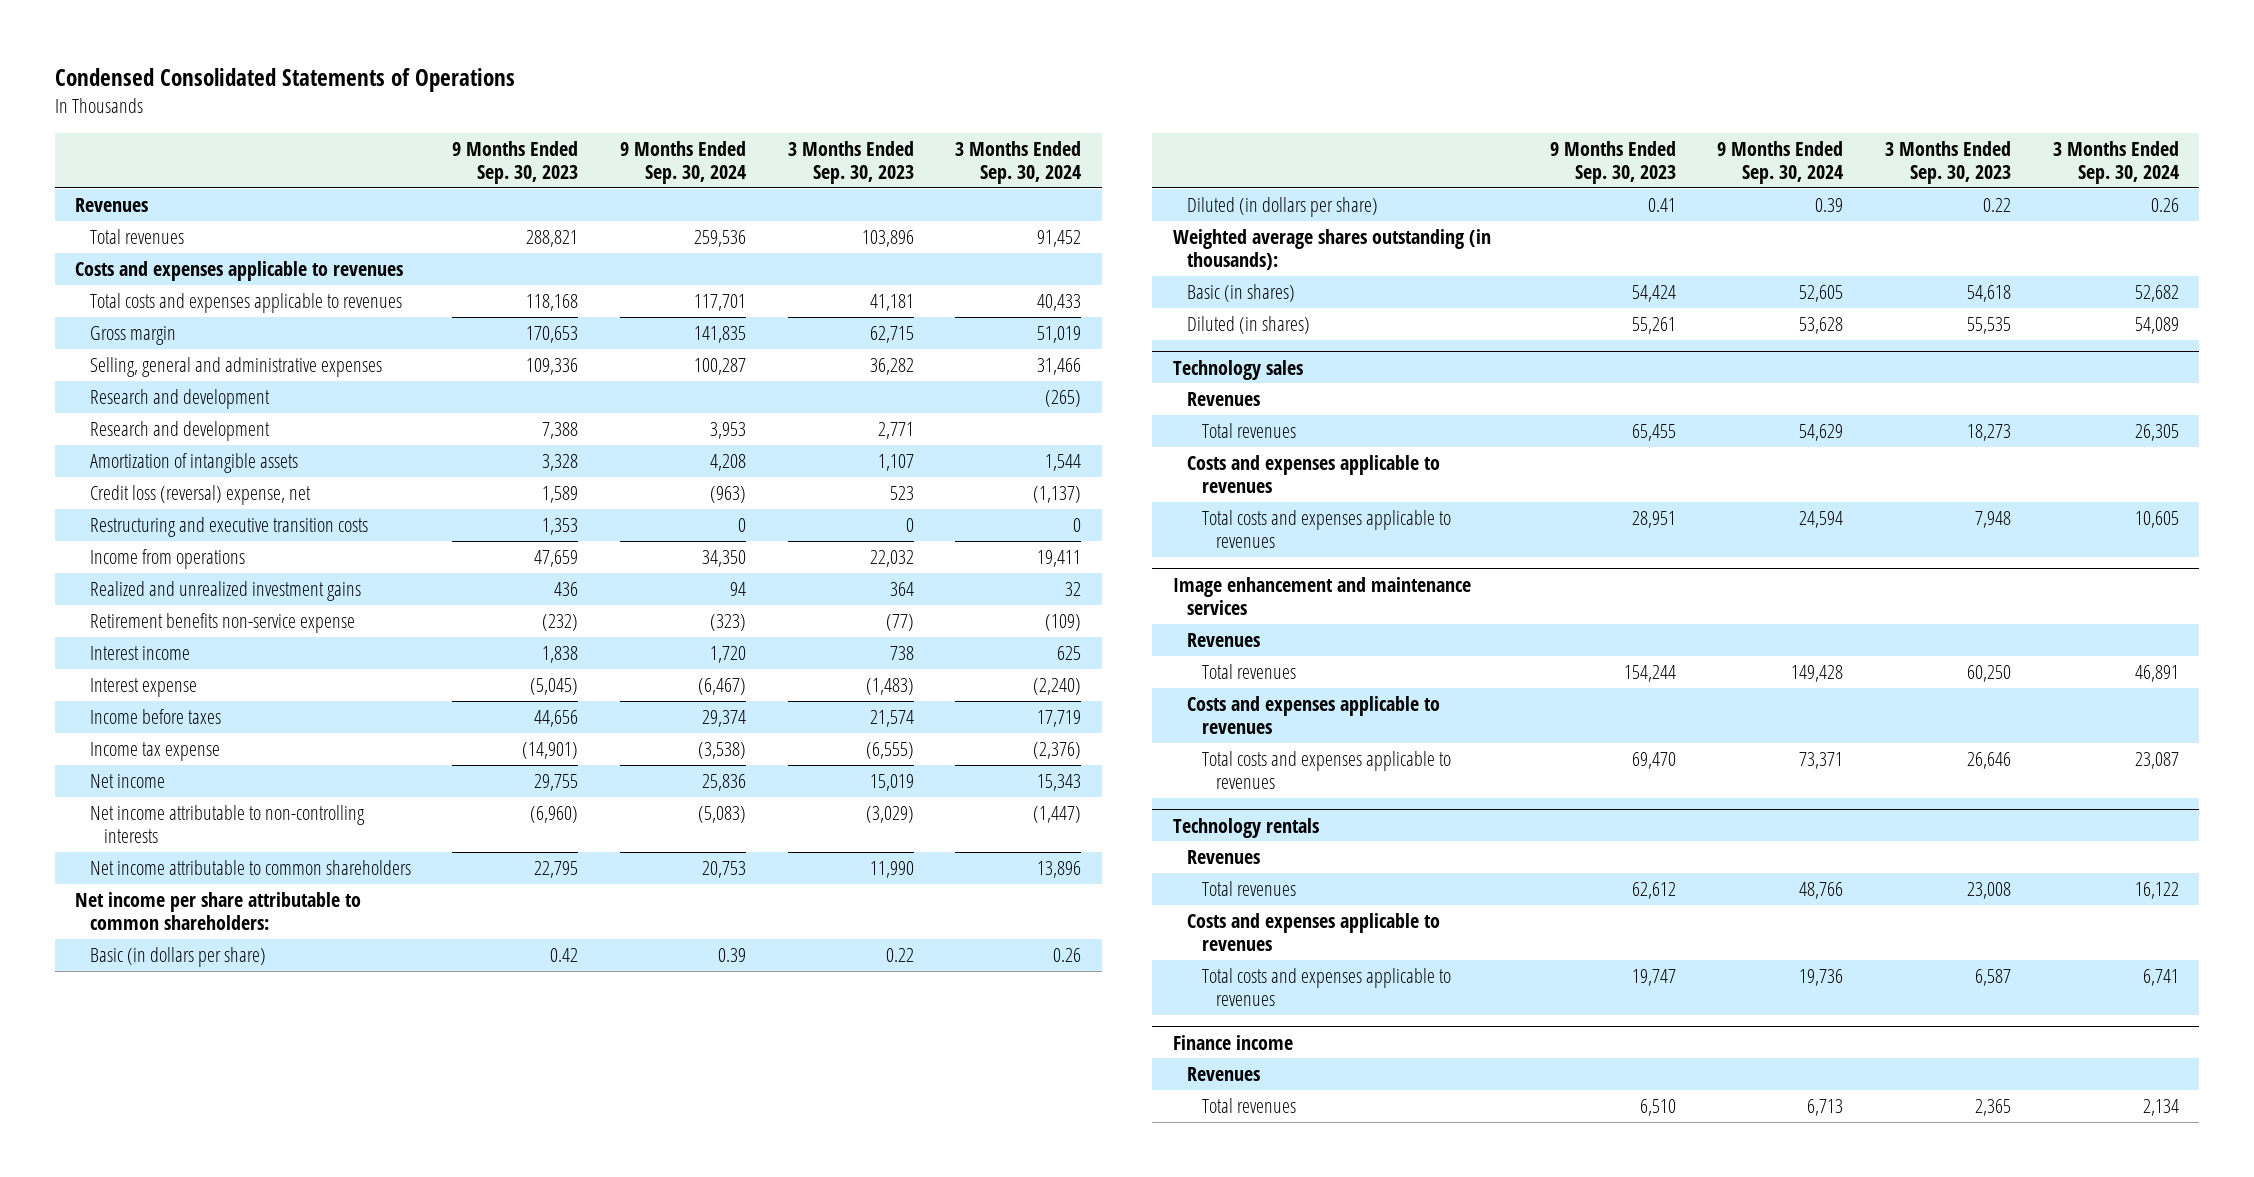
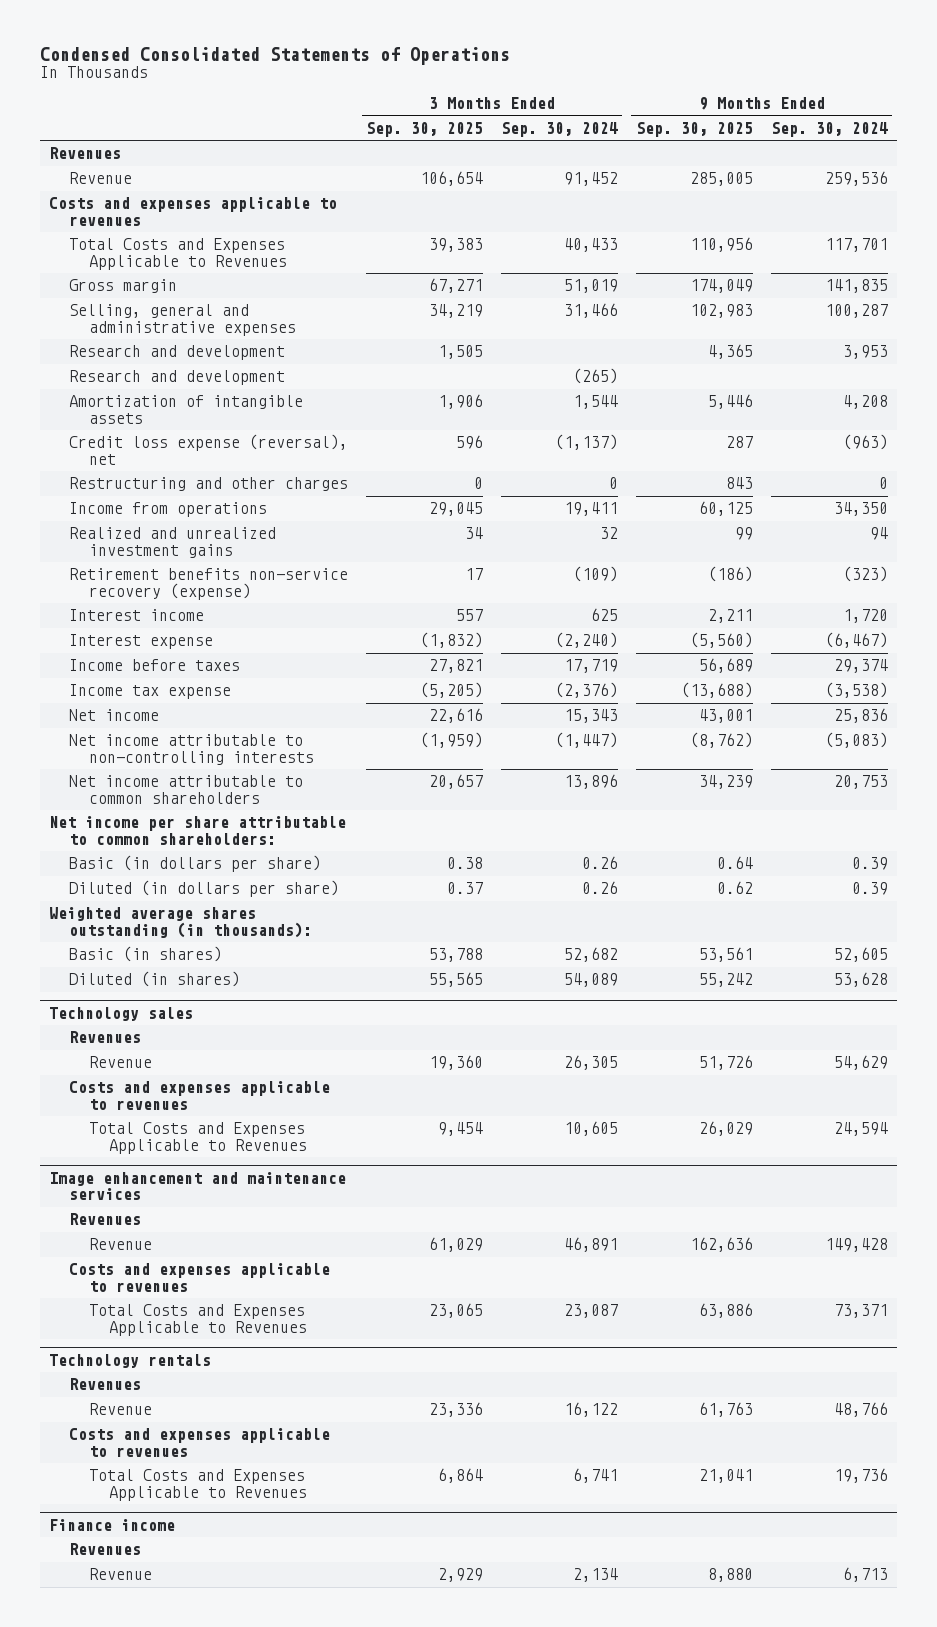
- | 9 Months Ended Sep. 30, 2023 | 9 Months Ended Sep. 30, 2024 | 3 Months Ended Sep. 30, 2023 | 3 Months Ended Sep. 30, 2024
+ | 3 Months Ended Sep. 30, 2025 | 3 Months Ended Sep. 30, 2024 | 9 Months Ended Sep. 30, 2025 | 9 Months Ended Sep. 30, 2024
- Total revenues | 288,821 | 259,536 | 103,896 | 91,452
+ Revenue | 106,654 | 91,452 | 285,005 | 259,536
- Total costs and expenses applicable to revenues | 118,168 | 117,701 | 41,181 | 40,433
+ Total Costs and Expenses Applicable to Revenues | 39,383 | 40,433 | 110,956 | 117,701
moved down: Research and development | | (265) | |
- Credit loss (reversal) expense, net | 1,589 | (963) | 523 | (1,137)
- Restructuring and executive transition costs | 1,353 | 0 | 0 | 0
+ Credit loss expense (reversal), net | 596 | (1,137) | 287 | (963)
+ Restructuring and other charges | 0 | 0 | 843 | 0
- Retirement benefits non-service expense | (232) | (323) | (77) | (109)
+ Retirement benefits non-service recovery (expense) | 17 | (109) | (186) | (323)
@ Technology sales
- Total revenues | 65,455 | 54,629 | 18,273 | 26,305
+ Revenue | 19,360 | 26,305 | 51,726 | 54,629
- Total costs and expenses applicable to revenues | 28,951 | 24,594 | 7,948 | 10,605
+ Total Costs and Expenses Applicable to Revenues | 9,454 | 10,605 | 26,029 | 24,594
@ Image enhancement and maintenance services
- Total revenues | 154,244 | 149,428 | 60,250 | 46,891
+ Revenue | 61,029 | 46,891 | 162,636 | 149,428
- Total costs and expenses applicable to revenues | 69,470 | 73,371 | 26,646 | 23,087
+ Total Costs and Expenses Applicable to Revenues | 23,065 | 23,087 | 63,886 | 73,371
@ Technology rentals
- Total revenues | 62,612 | 48,766 | 23,008 | 16,122
+ Revenue | 23,336 | 16,122 | 61,763 | 48,766
- Total costs and expenses applicable to revenues | 19,747 | 19,736 | 6,587 | 6,741
+ Total Costs and Expenses Applicable to Revenues | 6,864 | 6,741 | 21,041 | 19,736
@ Finance income
- Total revenues | 6,510 | 6,713 | 2,365 | 2,134
+ Revenue | 2,929 | 2,134 | 8,880 | 6,713

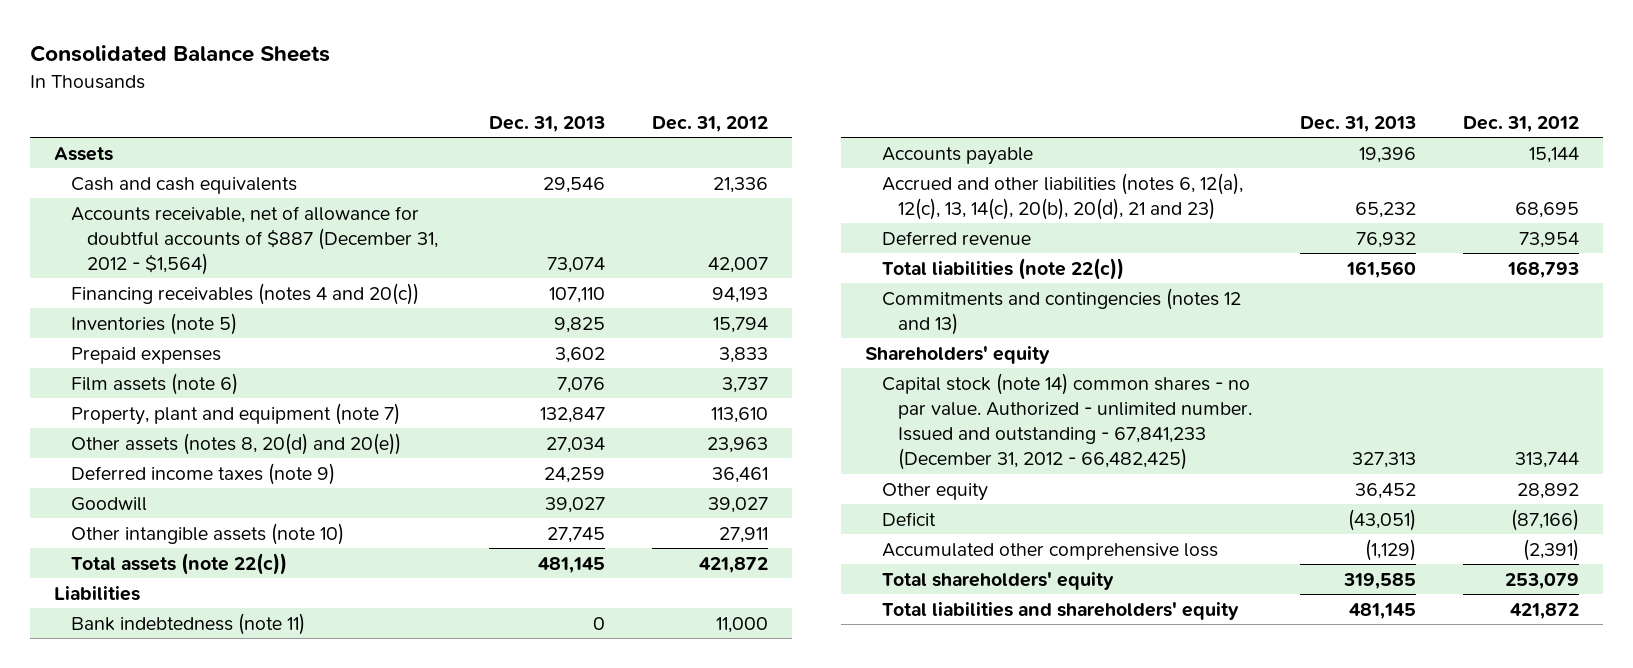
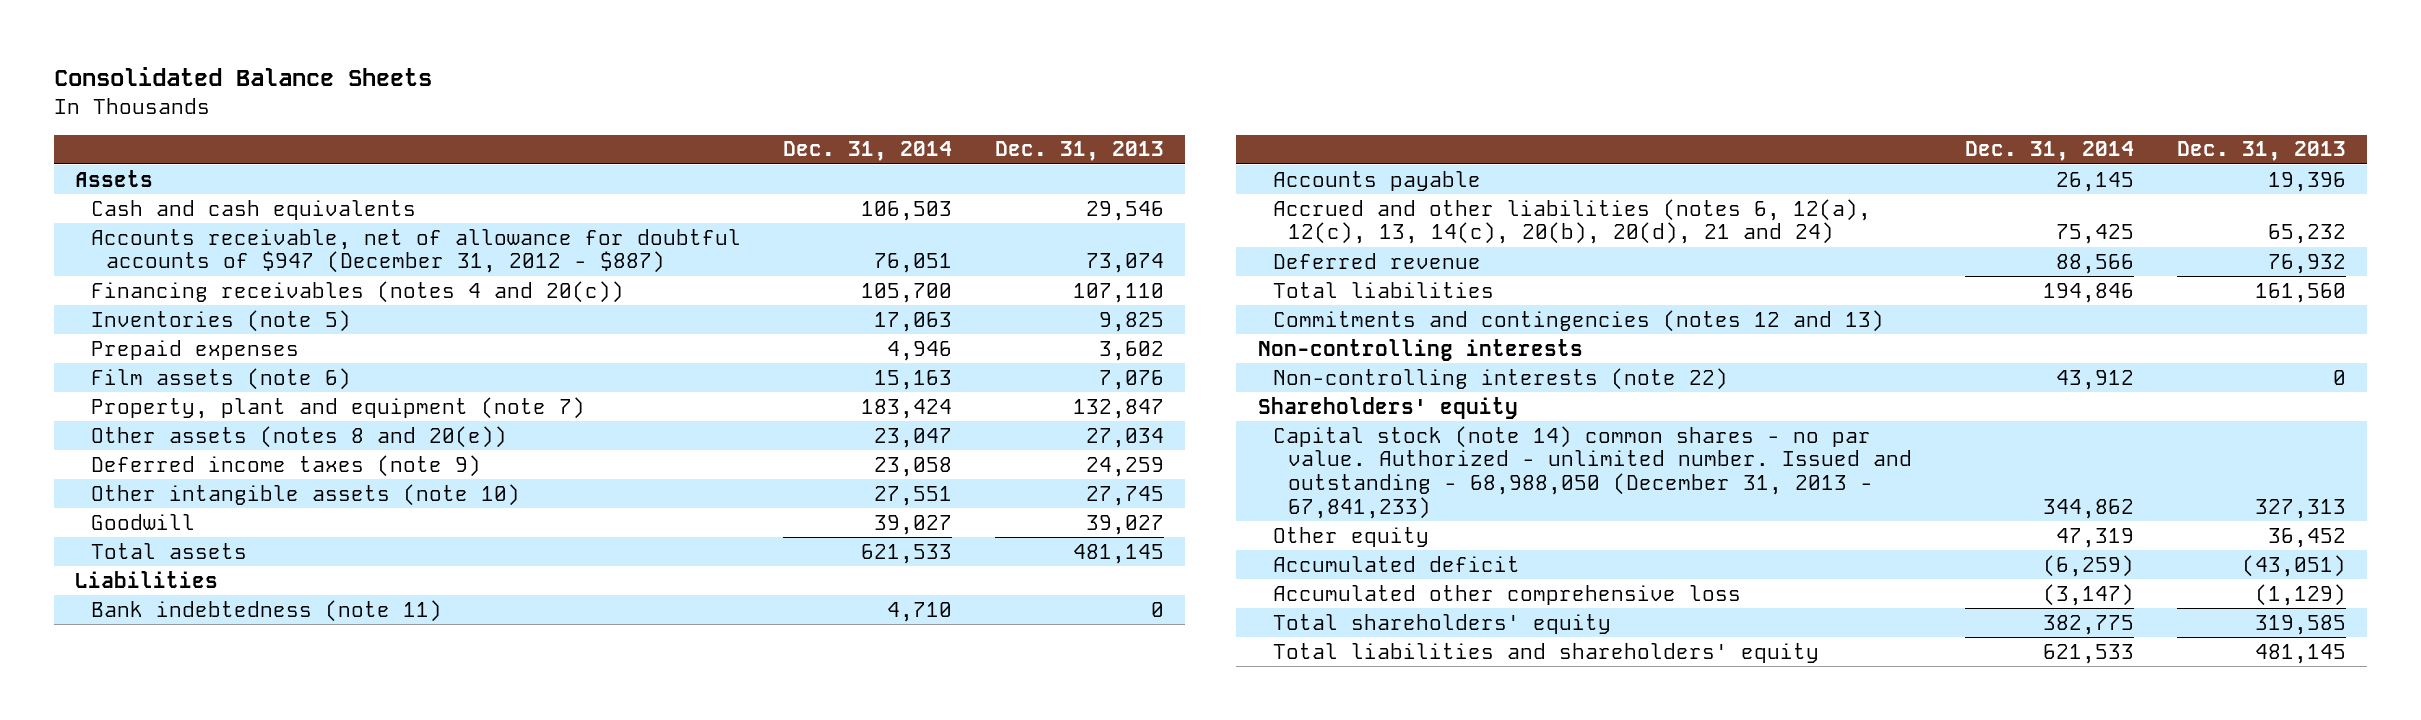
- | Dec. 31, 2013 | Dec. 31, 2012
+ | Dec. 31, 2014 | Dec. 31, 2013
- Accounts receivable, net of allowance for doubtful accounts of $887 (December 31, 2012 - $1,564) | 73,074 | 42,007
+ Accounts receivable, net of allowance for doubtful accounts of $947 (December 31, 2012 - $887) | 76,051 | 73,074
- Other assets (notes 8, 20(d) and 20(e)) | 27,034 | 23,963
+ Other assets (notes 8 and 20(e)) | 23,047 | 27,034
- Total assets (note 22(c)) | 481,145 | 421,872
moved down: Goodwill | 39,027 | 39,027
+ Total assets | 621,533 | 481,145
- Accrued and other liabilities (notes 6, 12(a), 12(c), 13, 14(c), 20(b), 20(d), 21 and 23) | 65,232 | 68,695
+ Accrued and other liabilities (notes 6, 12(a), 12(c), 13, 14(c), 20(b), 20(d), 21 and 24) | 75,425 | 65,232
- Total liabilities (note 22(c)) | 161,560 | 168,793
+ Total liabilities | 194,846 | 161,560
+ Non-controlling interests
+ Non-controlling interests (note 22) | 43,912 | 0
- Capital stock (note 14) common shares - no par value. Authorized - unlimited number. Issued and outstanding - 67,841,233 (December 31, 2012 - 66,482,425) | 327,313 | 313,744
+ Capital stock (note 14) common shares - no par value. Authorized - unlimited number. Issued and outstanding - 68,988,050 (December 31, 2013 - 67,841,233) | 344,862 | 327,313
- Deficit | (43,051) | (87,166)
+ Accumulated deficit | (6,259) | (43,051)

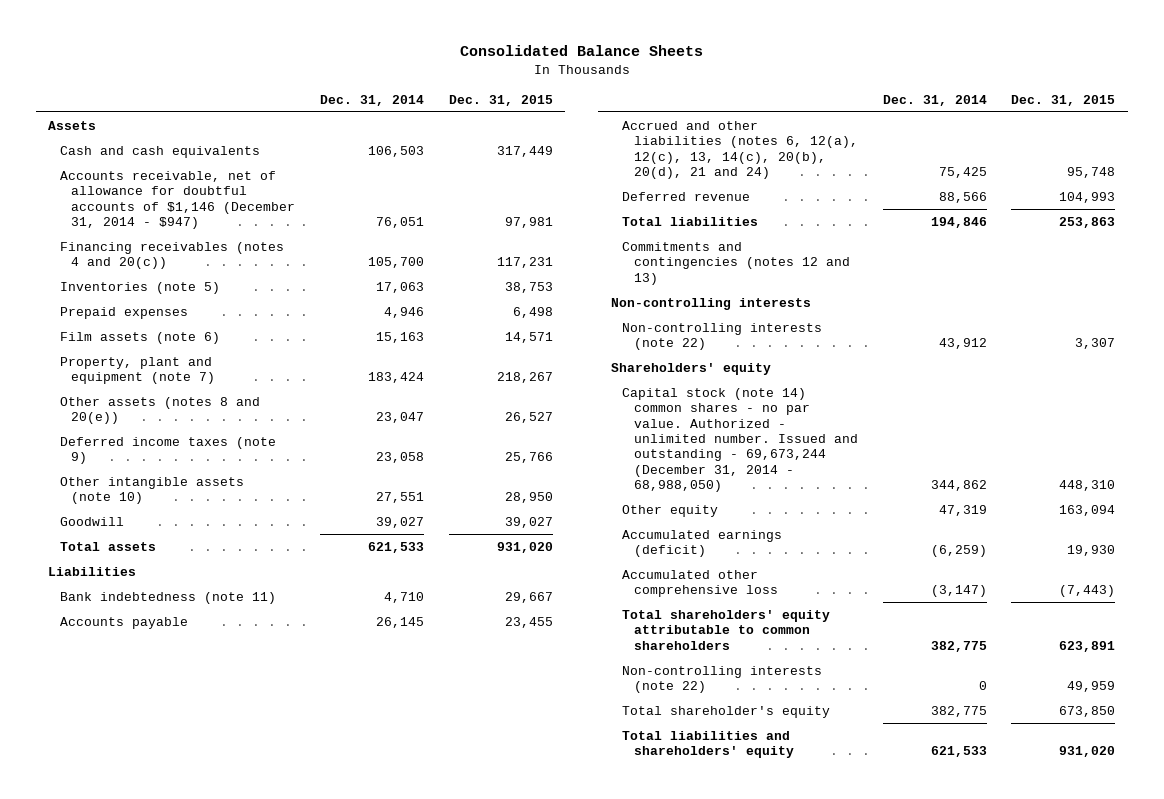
- | Dec. 31, 2014 | Dec. 31, 2013
+ | Dec. 31, 2014 | Dec. 31, 2015
- Accounts receivable, net of allowance for doubtful accounts of $947 (December 31, 2012 - $887) | 76,051 | 73,074
+ Accounts receivable, net of allowance for doubtful accounts of $1,146 (December 31, 2014 - $947) | 76,051 | 97,981
- Capital stock (note 14) common shares - no par value. Authorized - unlimited number. Issued and outstanding - 68,988,050 (December 31, 2013 - 67,841,233) | 344,862 | 327,313
+ Capital stock (note 14) common shares - no par value. Authorized - unlimited number. Issued and outstanding - 69,673,244 (December 31, 2014 - 68,988,050) | 344,862 | 448,310
- Accumulated deficit | (6,259) | (43,051)
+ Accumulated earnings (deficit) | (6,259) | 19,930
- Total shareholders' equity | 382,775 | 319,585
+ Total shareholders' equity attributable to common shareholders | 382,775 | 623,891
+ Non-controlling interests (note 22) | 0 | 49,959
+ Total shareholder's equity | 382,775 | 673,850

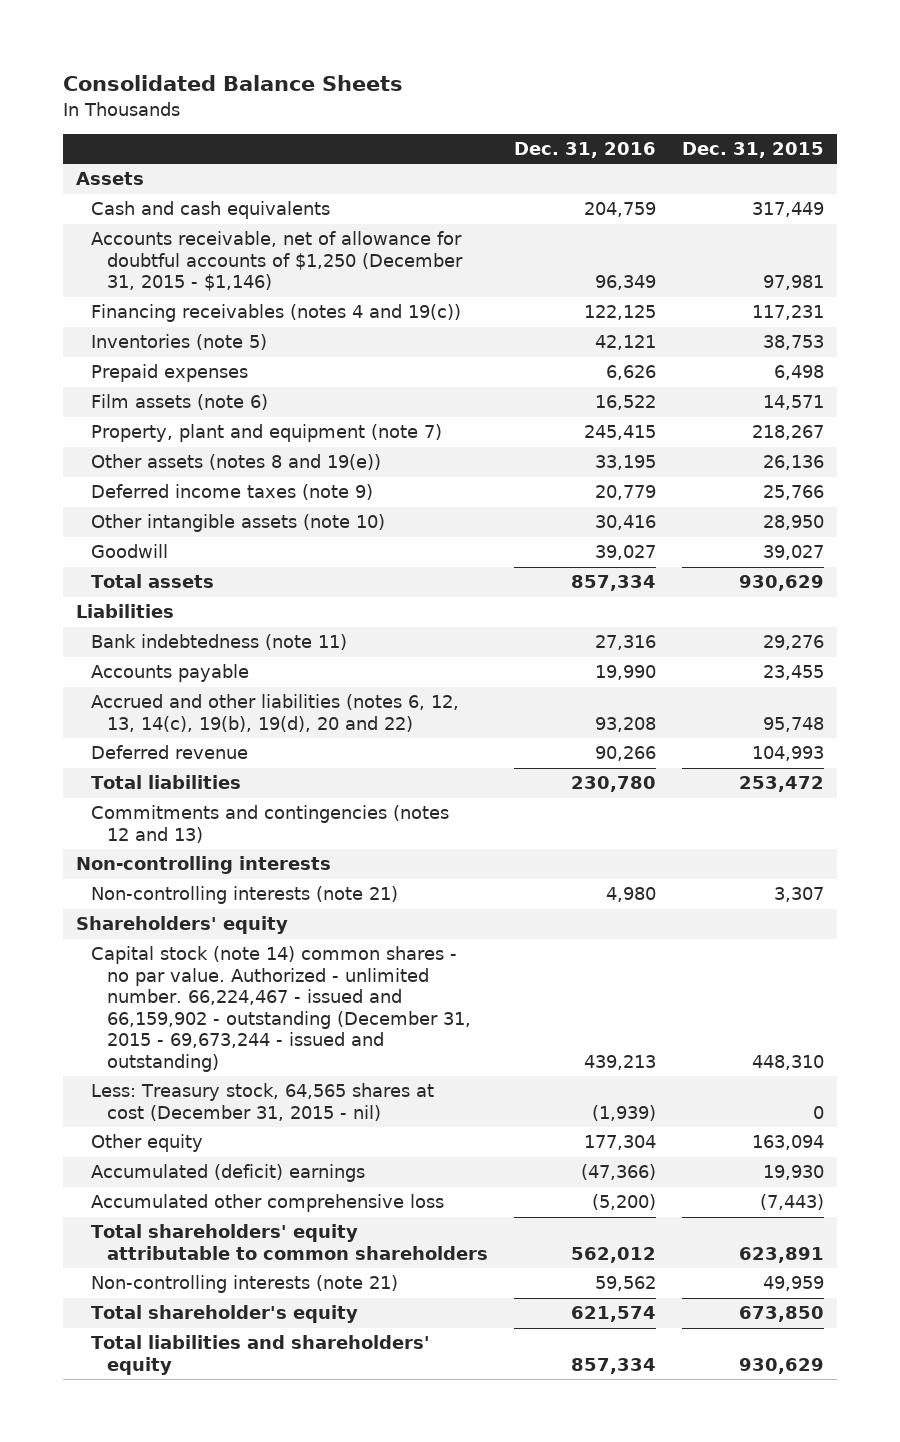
- | Dec. 31, 2014 | Dec. 31, 2015
+ | Dec. 31, 2016 | Dec. 31, 2015
- Accounts receivable, net of allowance for doubtful accounts of $1,146 (December 31, 2014 - $947) | 76,051 | 97,981
- Financing receivables (notes 4 and 20(c)) | 105,700 | 117,231
+ Accounts receivable, net of allowance for doubtful accounts of $1,250 (December 31, 2015 - $1,146) | 96,349 | 97,981
+ Financing receivables (notes 4 and 19(c)) | 122,125 | 117,231
- Other assets (notes 8 and 20(e)) | 23,047 | 26,527
+ Other assets (notes 8 and 19(e)) | 33,195 | 26,136
- Total assets | 621,533 | 931,020
+ Total assets | 857,334 | 930,629
- Bank indebtedness (note 11) | 4,710 | 29,667
+ Bank indebtedness (note 11) | 27,316 | 29,276
- Accrued and other liabilities (notes 6, 12(a), 12(c), 13, 14(c), 20(b), 20(d), 21 and 24) | 75,425 | 95,748
+ Accrued and other liabilities (notes 6, 12, 13, 14(c), 19(b), 19(d), 20 and 22) | 93,208 | 95,748
- Total liabilities | 194,846 | 253,863
+ Total liabilities | 230,780 | 253,472
- Non-controlling interests (note 22) | 43,912 | 3,307
+ Non-controlling interests (note 21) | 4,980 | 3,307
- Capital stock (note 14) common shares - no par value. Authorized - unlimited number. Issued and outstanding - 69,673,244 (December 31, 2014 - 68,988,050) | 344,862 | 448,310
+ Capital stock (note 14) common shares - no par value. Authorized - unlimited number. 66,224,467 - issued and 66,159,902 - outstanding (December 31, 2015 - 69,673,244 - issued and outstanding) | 439,213 | 448,310
+ Less: Treasury stock, 64,565 shares at cost (December 31, 2015 - nil) | (1,939) | 0
- Accumulated earnings (deficit) | (6,259) | 19,930
+ Accumulated (deficit) earnings | (47,366) | 19,930
- Non-controlling interests (note 22) | 0 | 49,959
+ Non-controlling interests (note 21) | 59,562 | 49,959
- Total liabilities and shareholders' equity | 621,533 | 931,020
+ Total liabilities and shareholders' equity | 857,334 | 930,629

